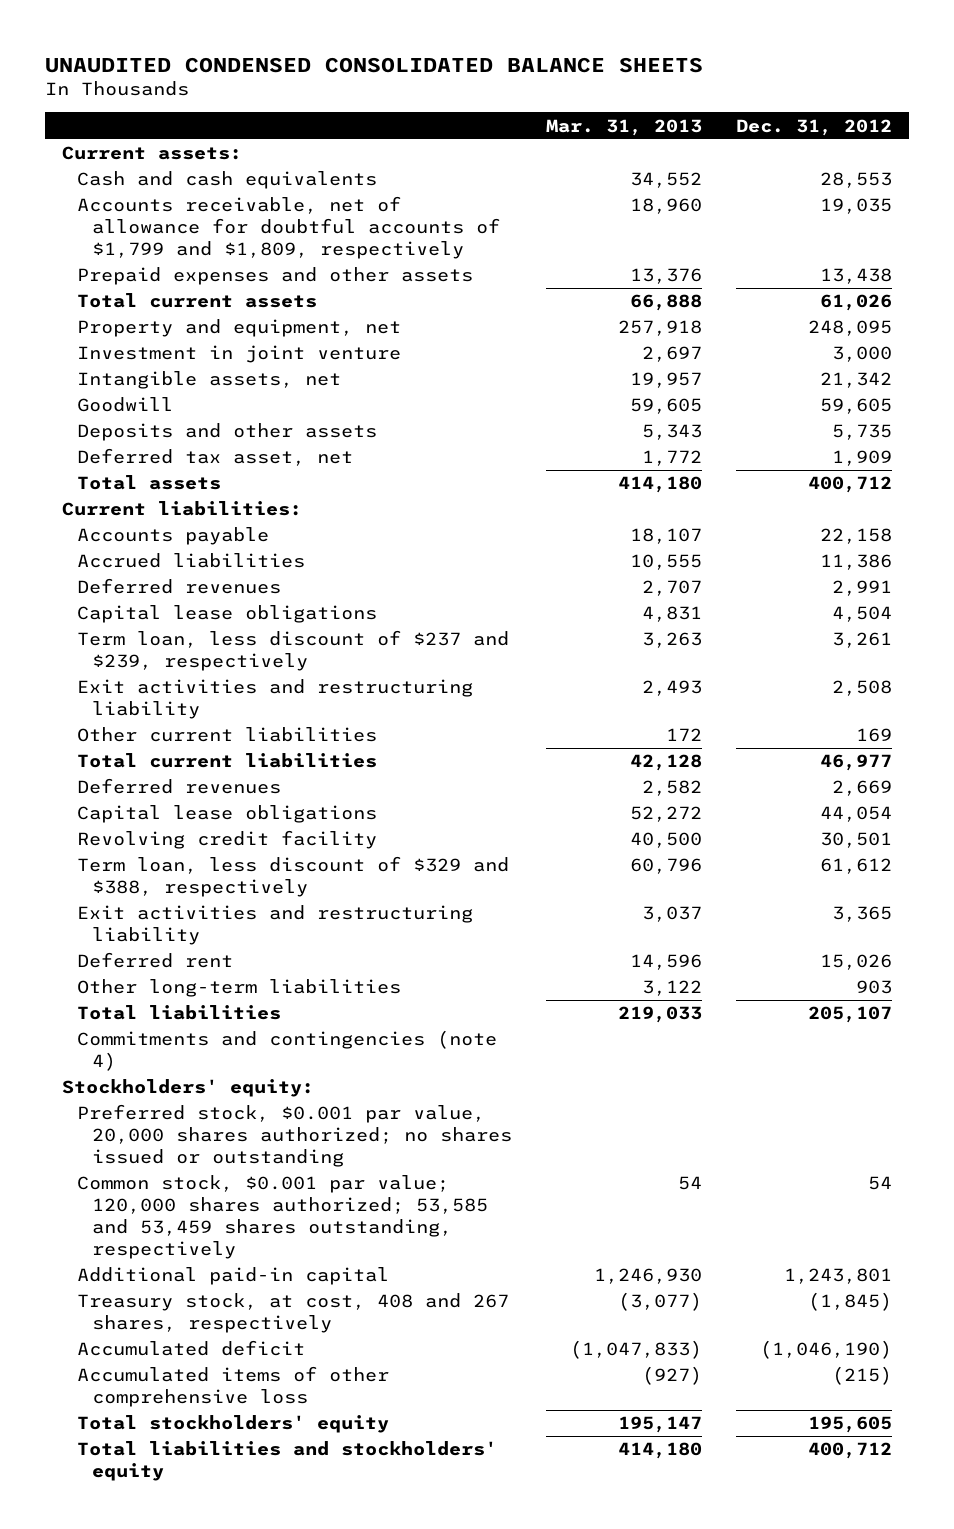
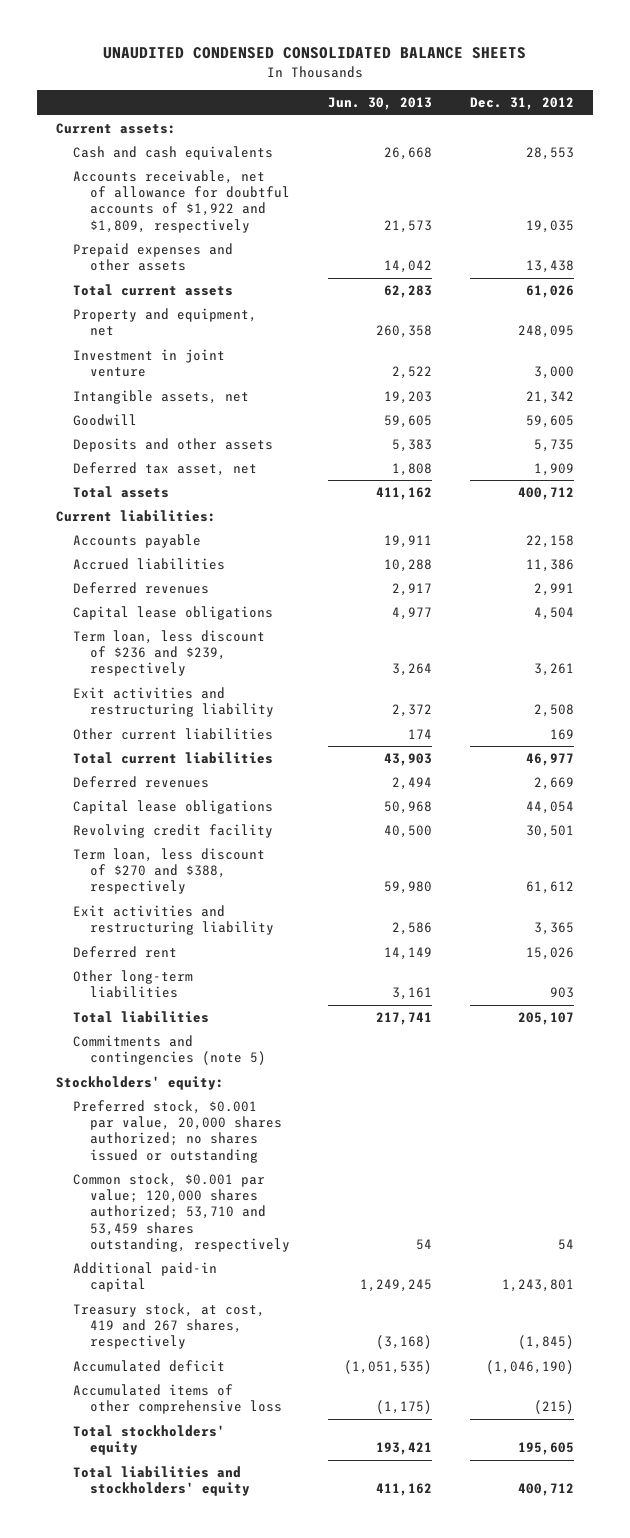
- | Mar. 31, 2013 | Dec. 31, 2012
+ | Jun. 30, 2013 | Dec. 31, 2012
- Accounts receivable, net of allowance for doubtful accounts of $1,799 and $1,809, respectively | 18,960 | 19,035
+ Accounts receivable, net of allowance for doubtful accounts of $1,922 and $1,809, respectively | 21,573 | 19,035
- Term loan, less discount of $237 and $239, respectively | 3,263 | 3,261
+ Term loan, less discount of $236 and $239, respectively | 3,264 | 3,261
- Term loan, less discount of $329 and $388, respectively | 60,796 | 61,612
+ Term loan, less discount of $270 and $388, respectively | 59,980 | 61,612
- Commitments and contingencies (note 4)
+ Commitments and contingencies (note 5)
- Common stock, $0.001 par value; 120,000 shares authorized; 53,585 and 53,459 shares outstanding, respectively | 54 | 54
+ Common stock, $0.001 par value; 120,000 shares authorized; 53,710 and 53,459 shares outstanding, respectively | 54 | 54
- Treasury stock, at cost, 408 and 267 shares, respectively | (3,077) | (1,845)
+ Treasury stock, at cost, 419 and 267 shares, respectively | (3,168) | (1,845)

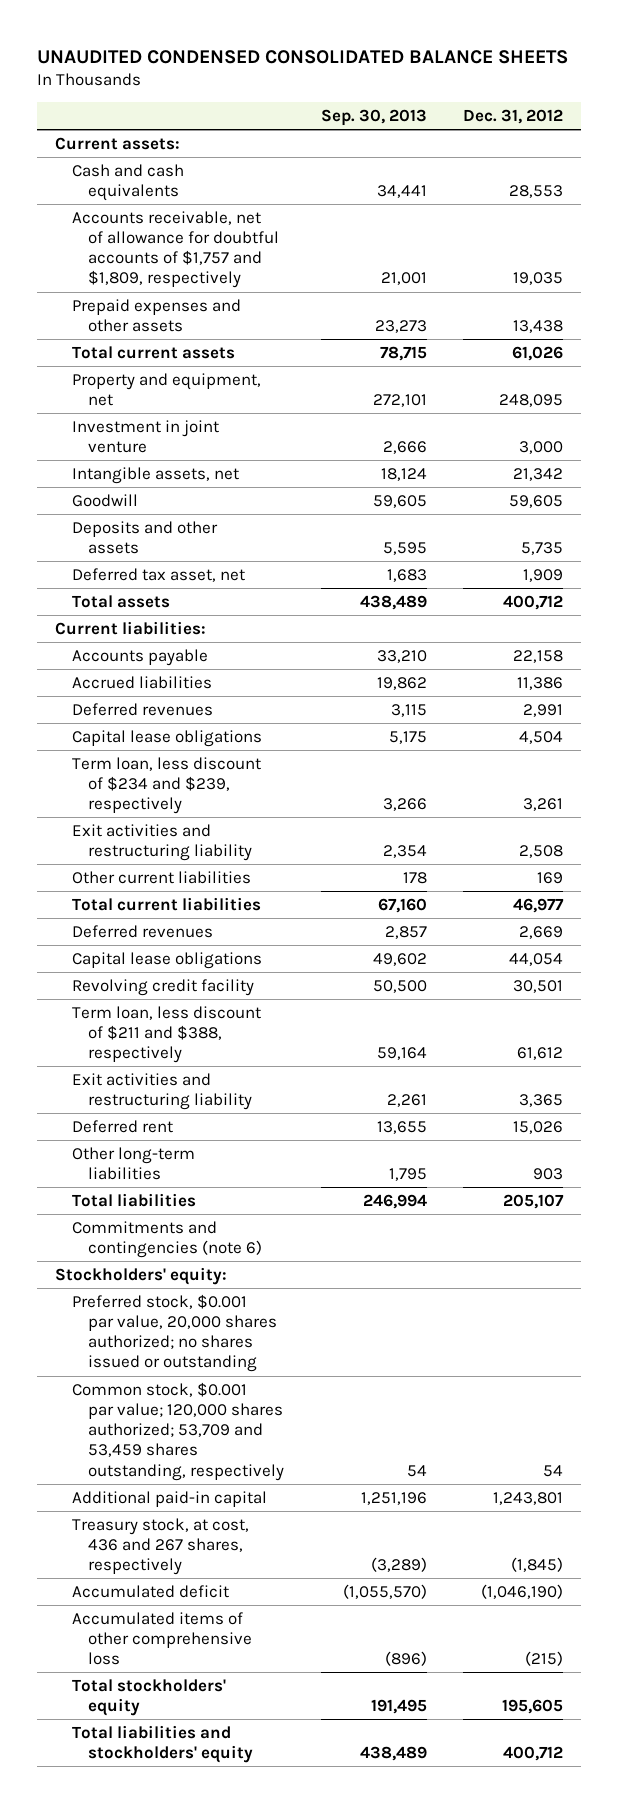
- | Jun. 30, 2013 | Dec. 31, 2012
+ | Sep. 30, 2013 | Dec. 31, 2012
- Accounts receivable, net of allowance for doubtful accounts of $1,922 and $1,809, respectively | 21,573 | 19,035
+ Accounts receivable, net of allowance for doubtful accounts of $1,757 and $1,809, respectively | 21,001 | 19,035
- Term loan, less discount of $236 and $239, respectively | 3,264 | 3,261
+ Term loan, less discount of $234 and $239, respectively | 3,266 | 3,261
- Term loan, less discount of $270 and $388, respectively | 59,980 | 61,612
+ Term loan, less discount of $211 and $388, respectively | 59,164 | 61,612
- Commitments and contingencies (note 5)
+ Commitments and contingencies (note 6)
- Common stock, $0.001 par value; 120,000 shares authorized; 53,710 and 53,459 shares outstanding, respectively | 54 | 54
+ Common stock, $0.001 par value; 120,000 shares authorized; 53,709 and 53,459 shares outstanding, respectively | 54 | 54
- Treasury stock, at cost, 419 and 267 shares, respectively | (3,168) | (1,845)
+ Treasury stock, at cost, 436 and 267 shares, respectively | (3,289) | (1,845)

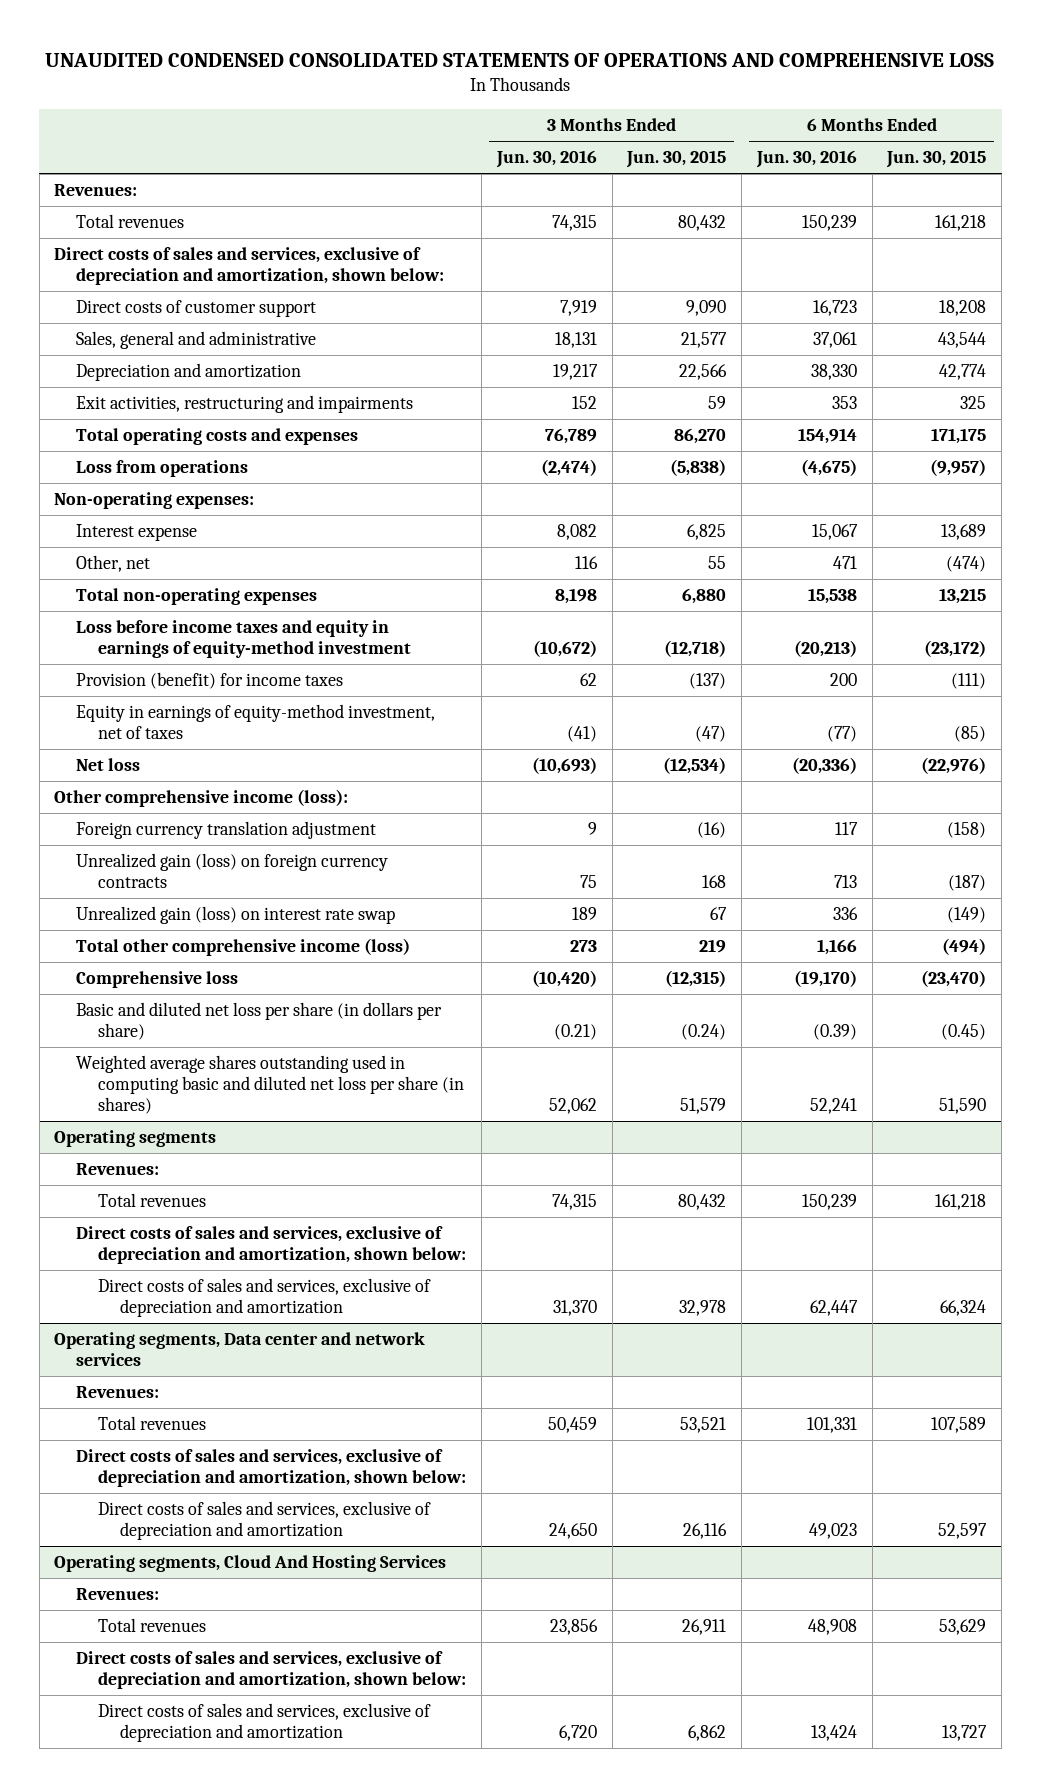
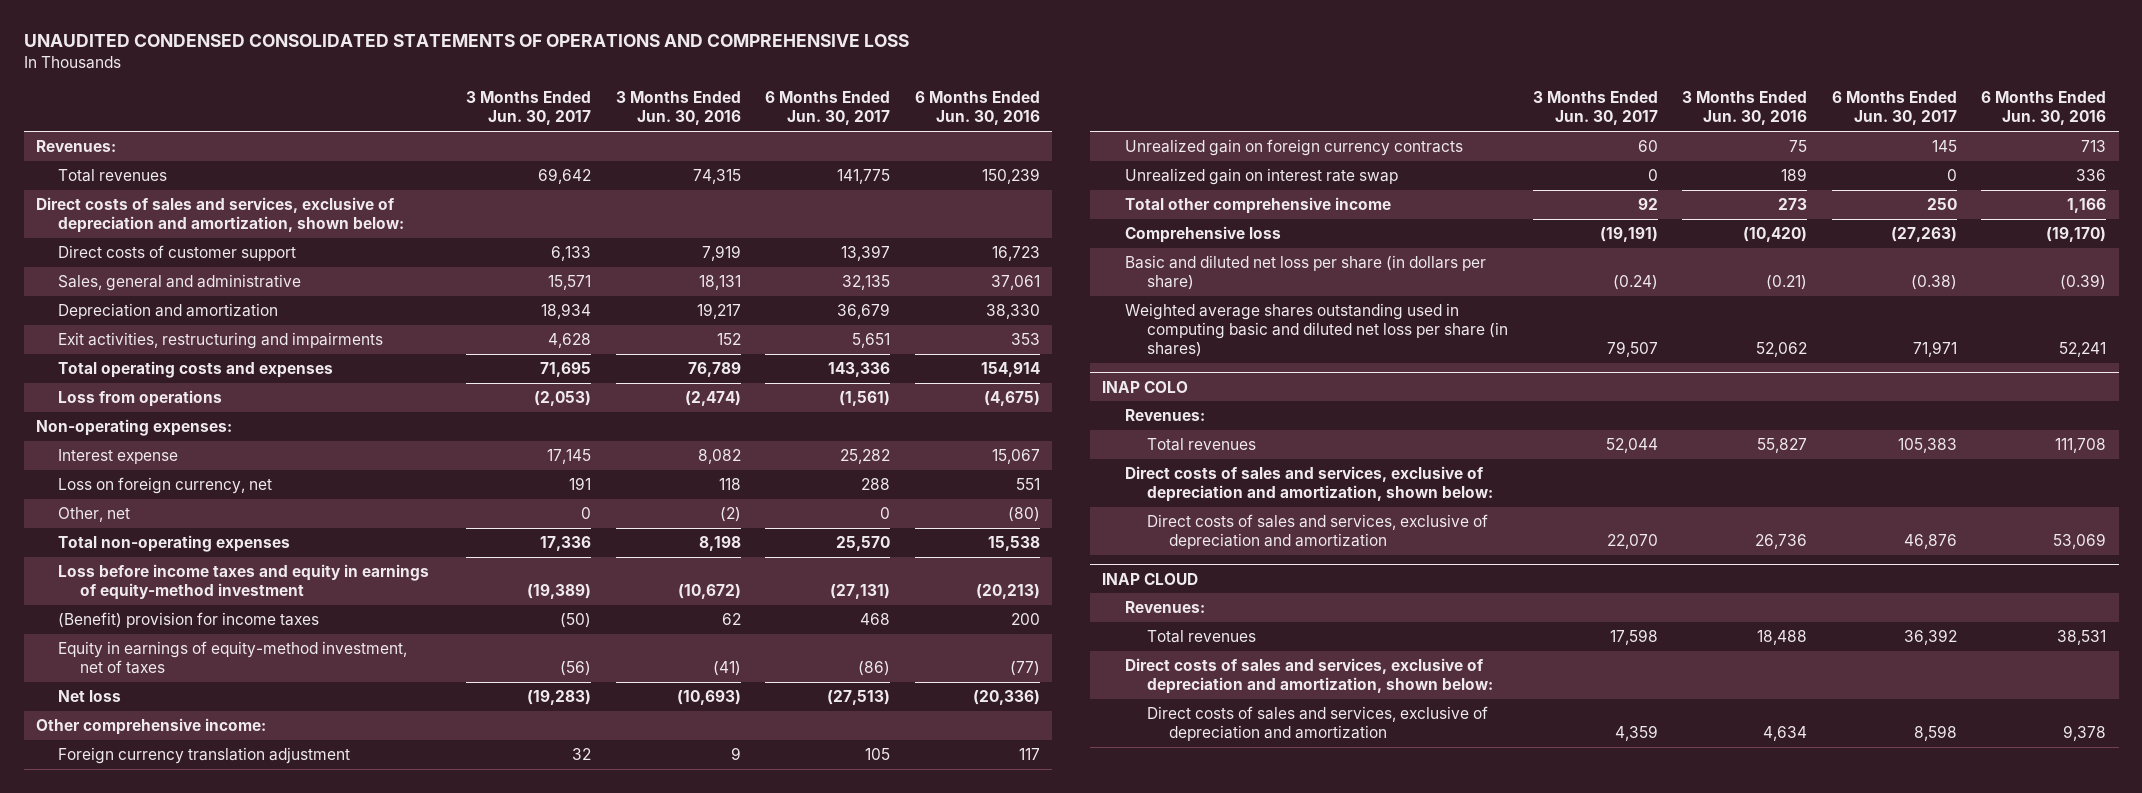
- | 3 Months Ended Jun. 30, 2016 | 3 Months Ended Jun. 30, 2015 | 6 Months Ended Jun. 30, 2016 | 6 Months Ended Jun. 30, 2015
+ | 3 Months Ended Jun. 30, 2017 | 3 Months Ended Jun. 30, 2016 | 6 Months Ended Jun. 30, 2017 | 6 Months Ended Jun. 30, 2016
- Other, net | 116 | 55 | 471 | (474)
+ Loss on foreign currency, net | 191 | 118 | 288 | 551
+ Other, net | 0 | (2) | 0 | (80)
- Provision (benefit) for income taxes | 62 | (137) | 200 | (111)
+ (Benefit) provision for income taxes | (50) | 62 | 468 | 200
- Other comprehensive income (loss):
+ Other comprehensive income:
- Unrealized gain (loss) on foreign currency contracts | 75 | 168 | 713 | (187)
- Unrealized gain (loss) on interest rate swap | 189 | 67 | 336 | (149)
- Total other comprehensive income (loss) | 273 | 219 | 1,166 | (494)
+ Unrealized gain on foreign currency contracts | 60 | 75 | 145 | 713
+ Unrealized gain on interest rate swap | 0 | 189 | 0 | 336
+ Total other comprehensive income | 92 | 273 | 250 | 1,166
- Operating segments
- Revenues:
- Total revenues | 74,315 | 80,432 | 150,239 | 161,218
- Direct costs of sales and services, exclusive of depreciation and amortization, shown below:
- Direct costs of sales and services, exclusive of depreciation and amortization | 31,370 | 32,978 | 62,447 | 66,324
- Operating segments, Data center and network services
+ INAP COLO
- Total revenues | 50,459 | 53,521 | 101,331 | 107,589
+ Total revenues | 52,044 | 55,827 | 105,383 | 111,708
- Direct costs of sales and services, exclusive of depreciation and amortization | 24,650 | 26,116 | 49,023 | 52,597
- Operating segments, Cloud And Hosting Services
+ Direct costs of sales and services, exclusive of depreciation and amortization | 22,070 | 26,736 | 46,876 | 53,069
+ INAP CLOUD
- Total revenues | 23,856 | 26,911 | 48,908 | 53,629
+ Total revenues | 17,598 | 18,488 | 36,392 | 38,531
- Direct costs of sales and services, exclusive of depreciation and amortization | 6,720 | 6,862 | 13,424 | 13,727
+ Direct costs of sales and services, exclusive of depreciation and amortization | 4,359 | 4,634 | 8,598 | 9,378

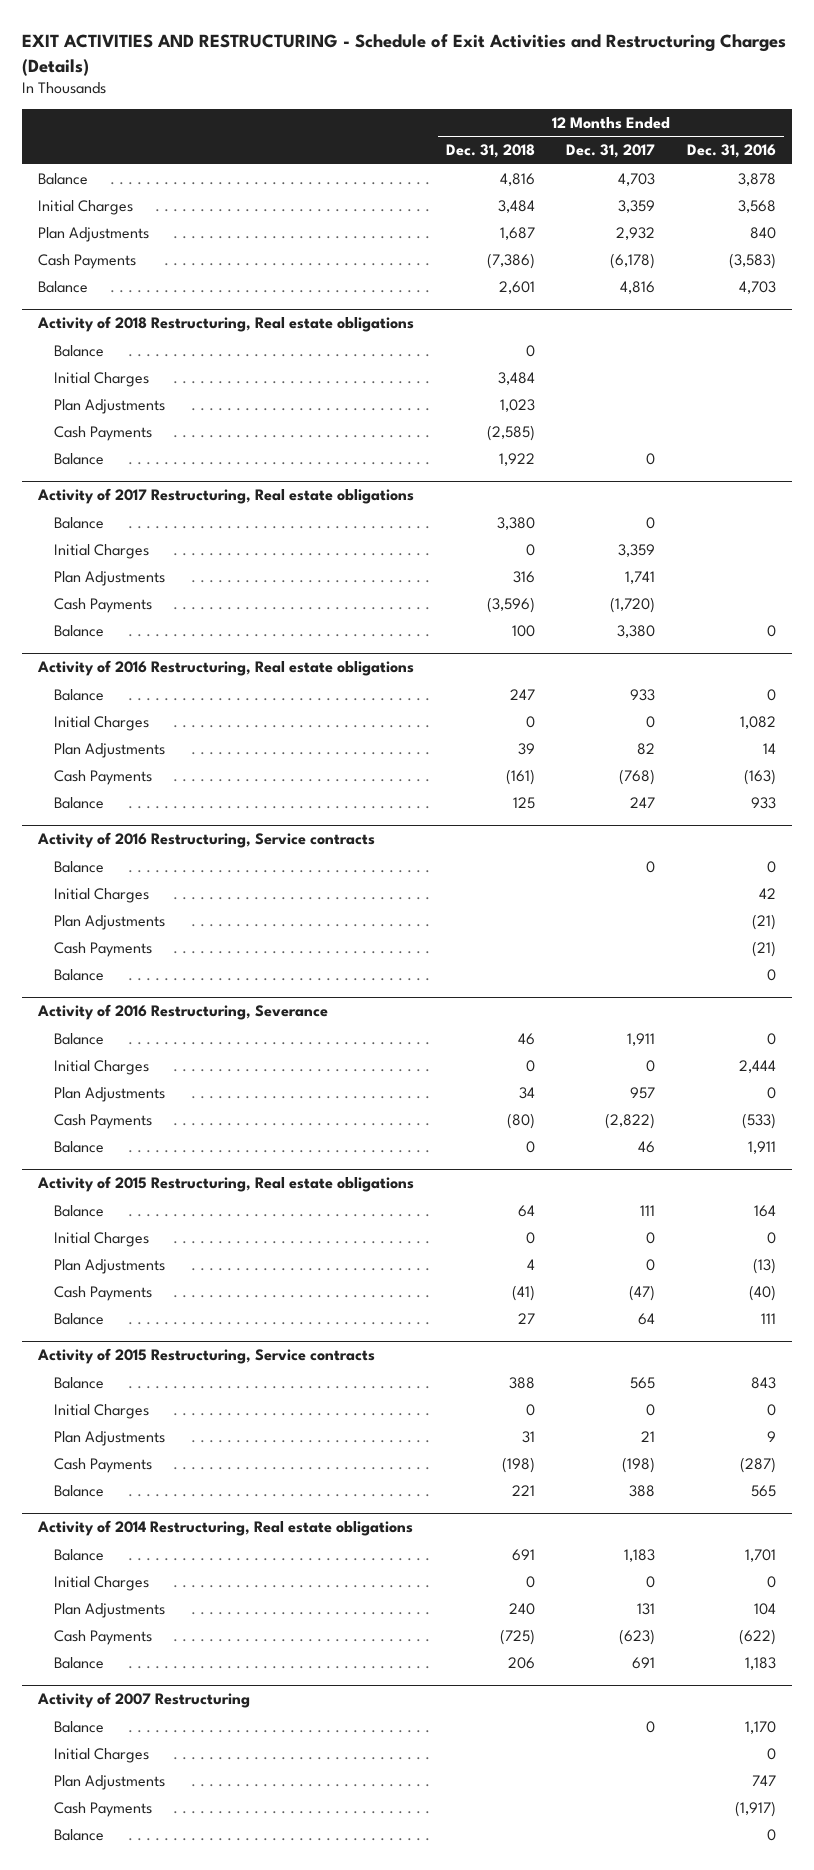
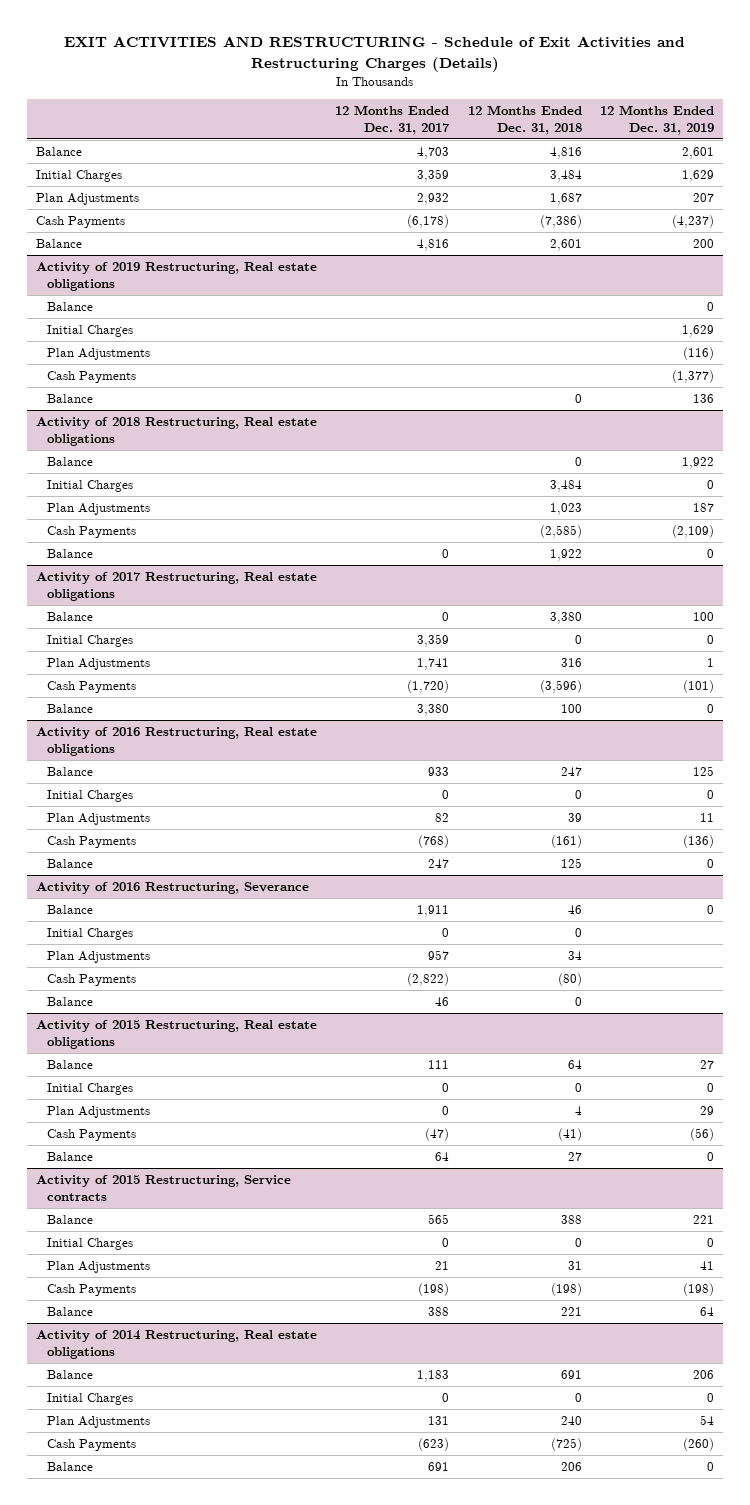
- | 12 Months Ended Dec. 31, 2018 | 12 Months Ended Dec. 31, 2017 | 12 Months Ended Dec. 31, 2016
+ | 12 Months Ended Dec. 31, 2017 | 12 Months Ended Dec. 31, 2018 | 12 Months Ended Dec. 31, 2019
+ Activity of 2019 Restructuring, Real estate obligations
+ Balance | | | 0
+ Initial Charges | | | 1,629
+ Plan Adjustments | | | (116)
+ Cash Payments | | | (1,377)
+ Balance | | 0 | 136
- Activity of 2016 Restructuring, Service contracts
- Balance | | 0 | 0
- Initial Charges | | | 42
- Plan Adjustments | | | (21)
- Cash Payments | | | (21)
- Balance | | | 0
- Activity of 2007 Restructuring
- Balance | | 0 | 1,170
- Initial Charges | | | 0
- Plan Adjustments | | | 747
- Cash Payments | | | (1,917)
- Balance | | | 0

